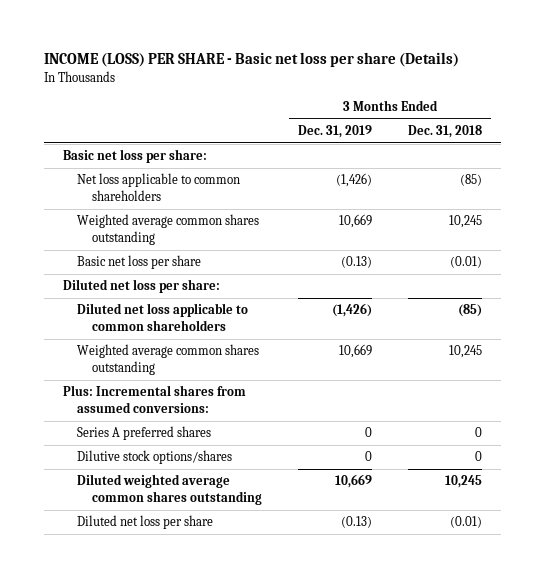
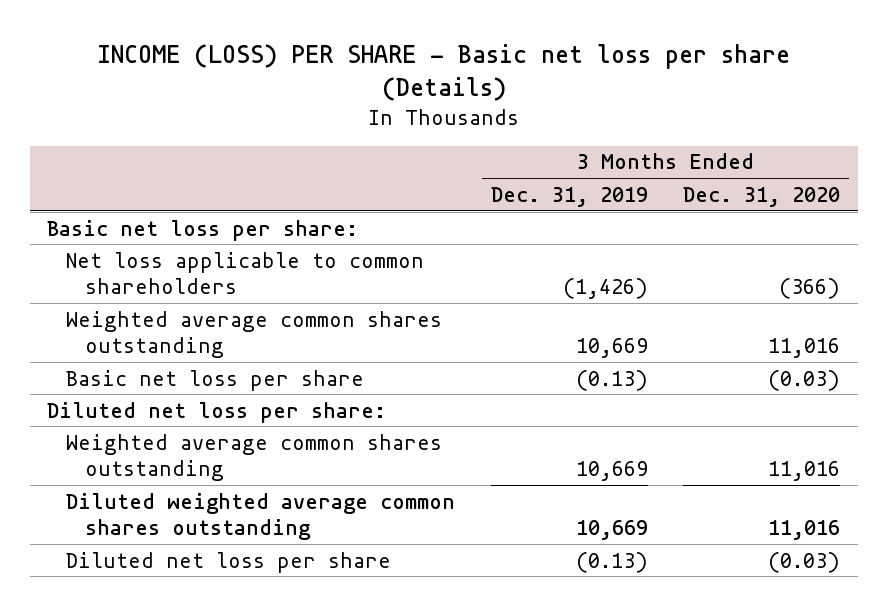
- | 3 Months Ended Dec. 31, 2019 | 3 Months Ended Dec. 31, 2018
+ | 3 Months Ended Dec. 31, 2019 | 3 Months Ended Dec. 31, 2020
- Diluted net loss applicable to common shareholders | (1,426) | (85)
- Plus: Incremental shares from assumed conversions:
- Series A preferred shares | 0 | 0
- Dilutive stock options/shares | 0 | 0

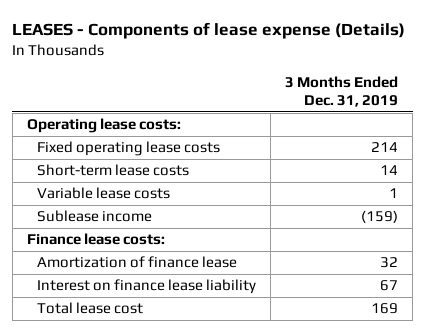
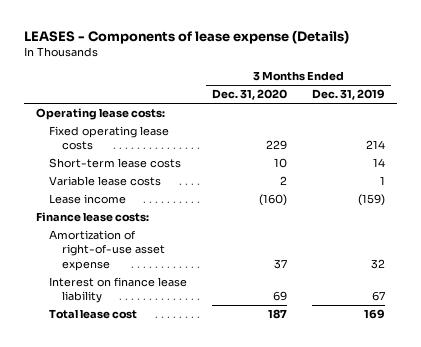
- | 3 Months Ended Dec. 31, 2019
+ | 3 Months Ended Dec. 31, 2020 | 3 Months Ended Dec. 31, 2019
- Sublease income | (159)
+ Lease income | (160) | (159)
- Amortization of finance lease | 32
+ Amortization of right-of-use asset expense | 37 | 32

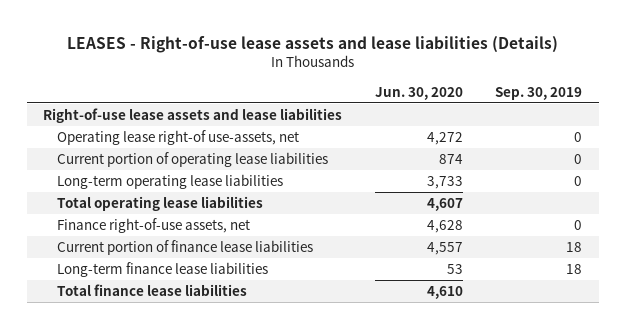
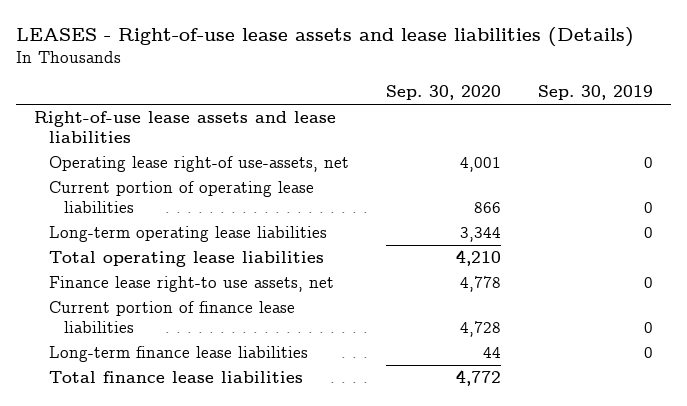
- | Jun. 30, 2020 | Sep. 30, 2019
+ | Sep. 30, 2020 | Sep. 30, 2019
- Finance right-of-use assets, net | 4,628 | 0
- Current portion of finance lease liabilities | 4,557 | 18
- Long-term finance lease liabilities | 53 | 18
+ Finance lease right-to use assets, net | 4,778 | 0
+ Current portion of finance lease liabilities | 4,728 | 0
+ Long-term finance lease liabilities | 44 | 0

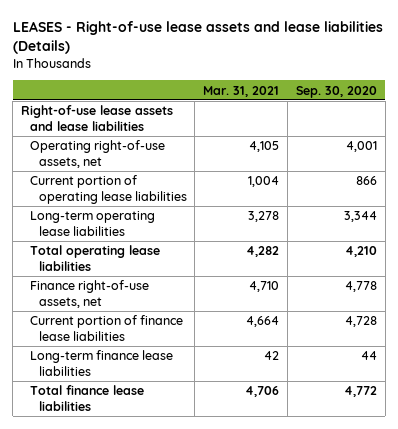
- | Sep. 30, 2020 | Sep. 30, 2019
+ | Mar. 31, 2021 | Sep. 30, 2020
- Operating lease right-of use-assets, net | 4,001 | 0
+ Operating right-of-use assets, net | 4,105 | 4,001
- Finance lease right-to use assets, net | 4,778 | 0
+ Finance right-of-use assets, net | 4,710 | 4,778

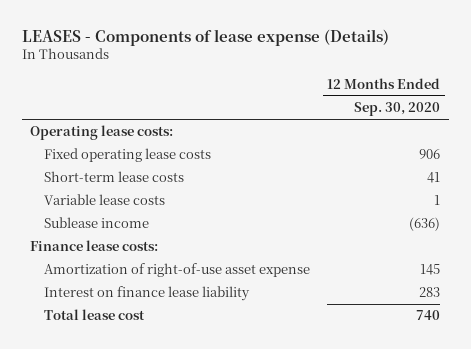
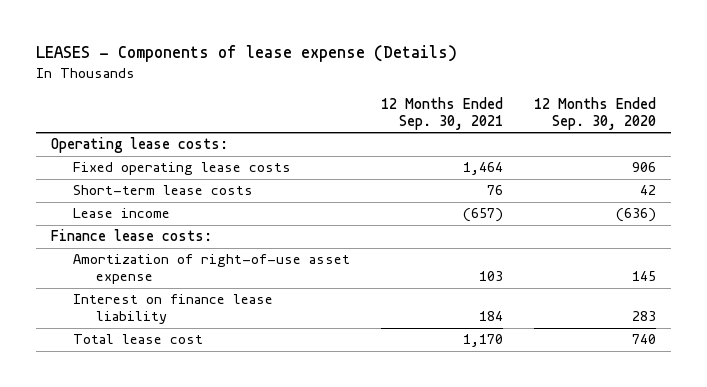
- | 12 Months Ended Sep. 30, 2020
+ | 12 Months Ended Sep. 30, 2021 | 12 Months Ended Sep. 30, 2020
- Short-term lease costs | 41
- Variable lease costs | 1
- Sublease income | (636)
+ Short-term lease costs | 76 | 42
+ Lease income | (657) | (636)

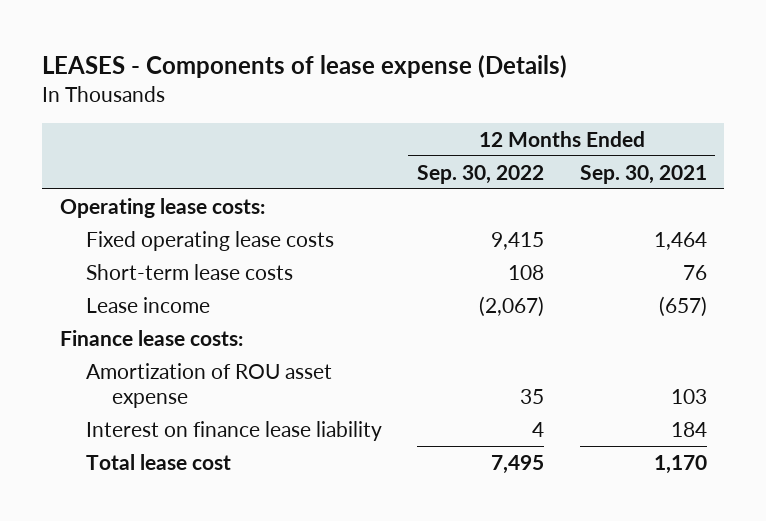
- | 12 Months Ended Sep. 30, 2021 | 12 Months Ended Sep. 30, 2020
+ | 12 Months Ended Sep. 30, 2022 | 12 Months Ended Sep. 30, 2021
- Amortization of right-of-use asset expense | 103 | 145
+ Amortization of ROU asset expense | 35 | 103

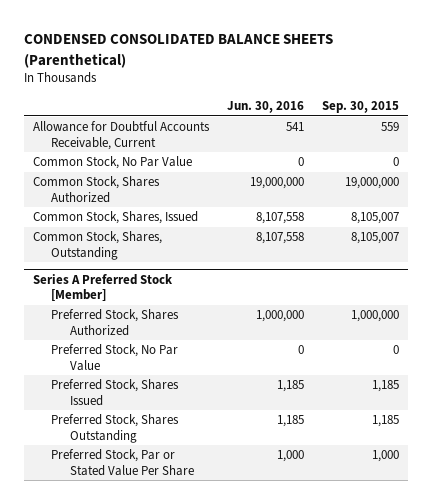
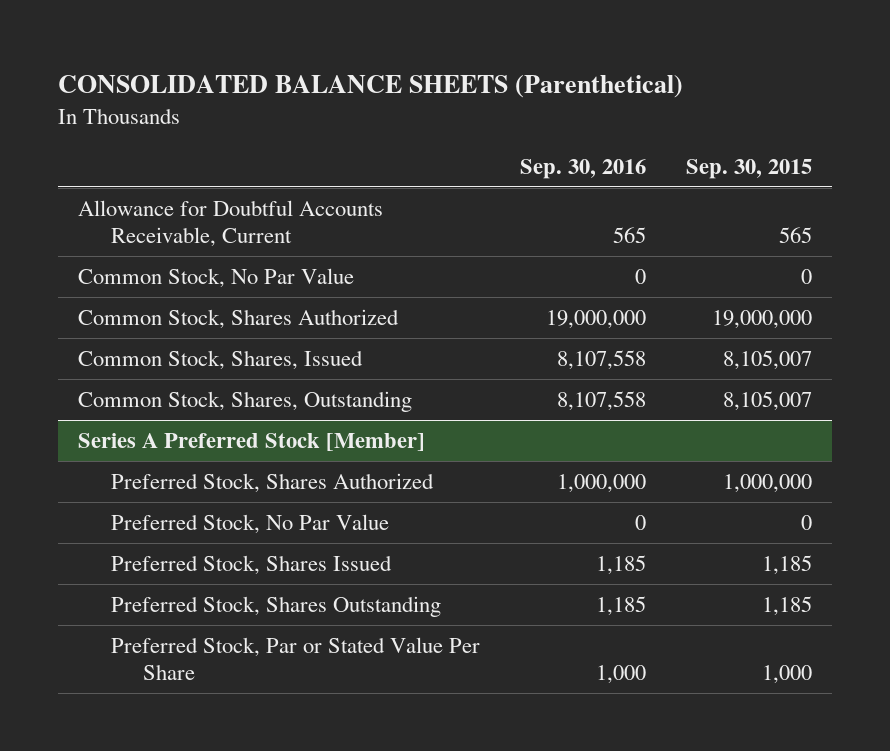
- CONDENSED CONSOLIDATED BALANCE SHEETS (Parenthetical)
+ CONSOLIDATED BALANCE SHEETS (Parenthetical)
- | Jun. 30, 2016 | Sep. 30, 2015
+ | Sep. 30, 2016 | Sep. 30, 2015
- Allowance for Doubtful Accounts Receivable, Current | 541 | 559
+ Allowance for Doubtful Accounts Receivable, Current | 565 | 565

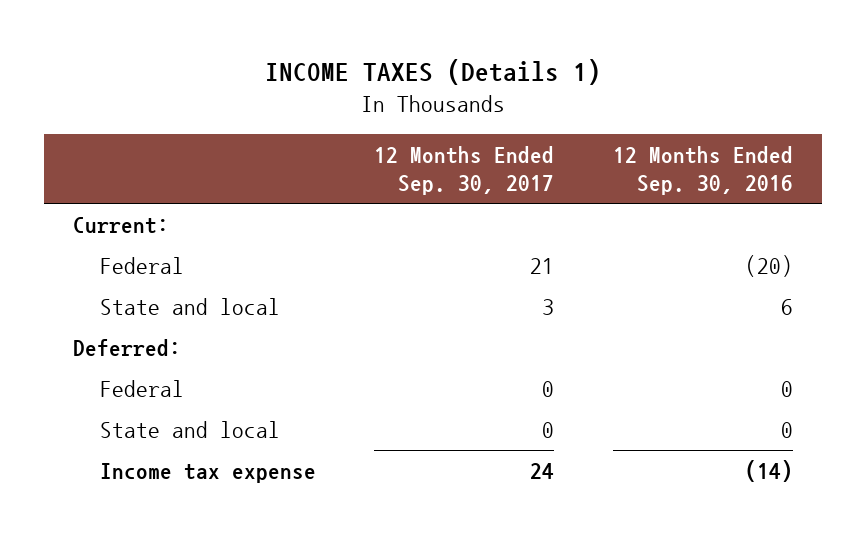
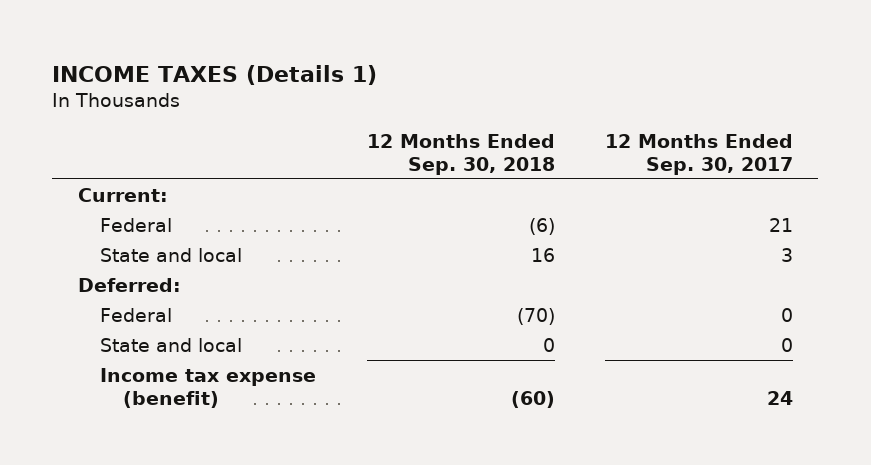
- | 12 Months Ended Sep. 30, 2017 | 12 Months Ended Sep. 30, 2016
+ | 12 Months Ended Sep. 30, 2018 | 12 Months Ended Sep. 30, 2017
- Income tax expense | 24 | (14)
+ Income tax expense (benefit) | (60) | 24

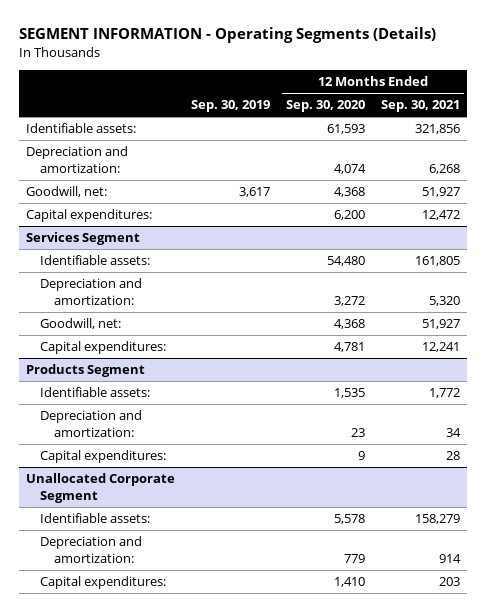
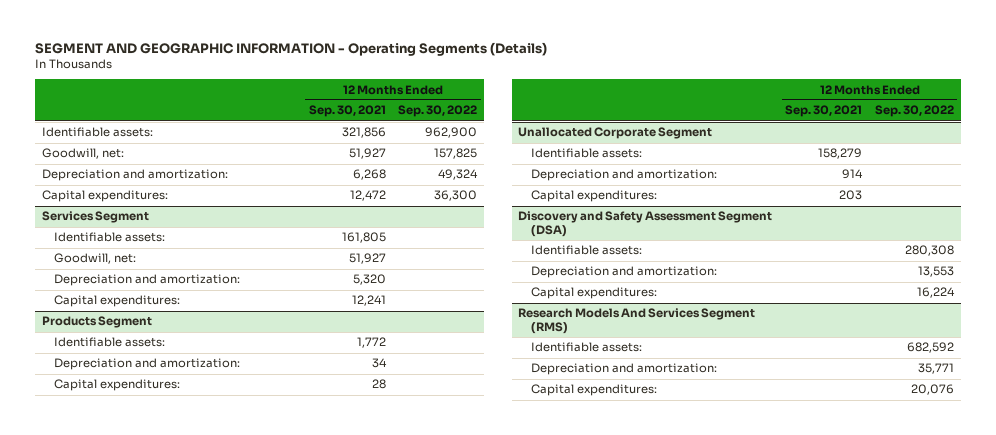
- SEGMENT INFORMATION - Operating Segments (Details)
+ SEGMENT AND GEOGRAPHIC INFORMATION - Operating Segments (Details)
- | Sep. 30, 2019 | 12 Months Ended Sep. 30, 2020 | 12 Months Ended Sep. 30, 2021
+ | 12 Months Ended Sep. 30, 2021 | 12 Months Ended Sep. 30, 2022
moved down: Depreciation and amortization: | 6,268 | 49,324
@ Services Segment
moved down: Depreciation and amortization: | 5,320 |
+ Discovery and Safety Assessment Segment (DSA)
+ Identifiable assets: | | 280,308
+ Depreciation and amortization: | | 13,553
+ Capital expenditures: | | 16,224
+ Research Models And Services Segment (RMS)
+ Identifiable assets: | | 682,592
+ Depreciation and amortization: | | 35,771
+ Capital expenditures: | | 20,076

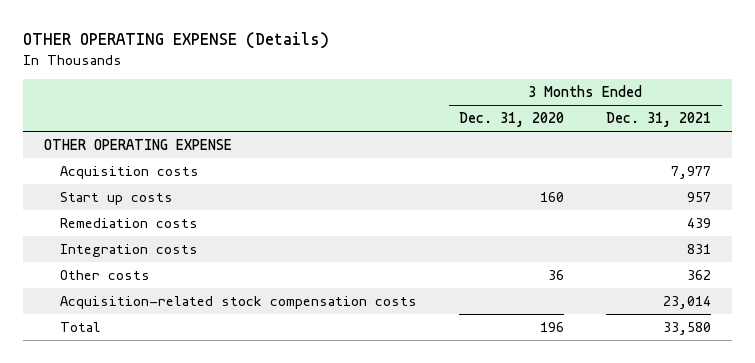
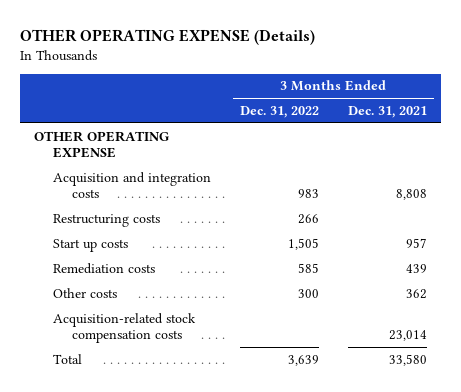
- | 3 Months Ended Dec. 31, 2020 | 3 Months Ended Dec. 31, 2021
+ | 3 Months Ended Dec. 31, 2022 | 3 Months Ended Dec. 31, 2021
- Acquisition costs | | 7,977
+ Acquisition and integration costs | 983 | 8,808
+ Restructuring costs | 266 |
- Integration costs | | 831

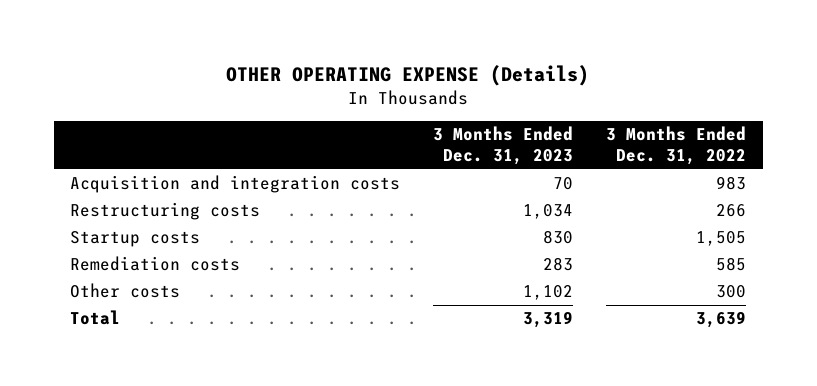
- | 3 Months Ended Dec. 31, 2022 | 3 Months Ended Dec. 31, 2021
+ | 3 Months Ended Dec. 31, 2023 | 3 Months Ended Dec. 31, 2022
- OTHER OPERATING EXPENSE
- Start up costs | 1,505 | 957
+ Startup costs | 830 | 1,505
- Acquisition-related stock compensation costs | | 23,014

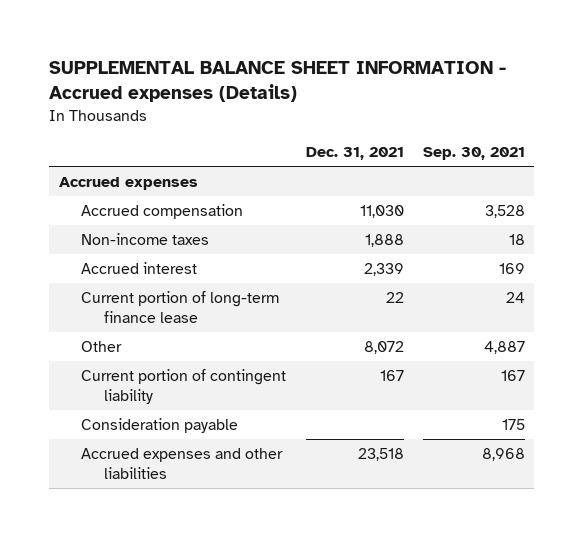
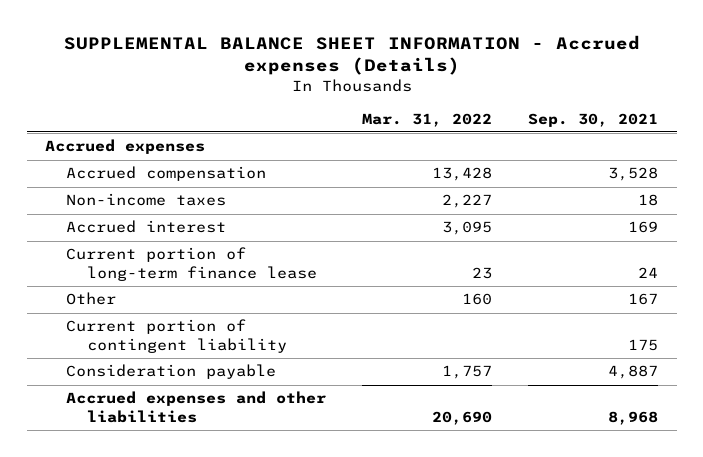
- | Dec. 31, 2021 | Sep. 30, 2021
+ | Mar. 31, 2022 | Sep. 30, 2021
- Other | 8,072 | 4,887
- Current portion of contingent liability | 167 | 167
- Consideration payable | | 175
+ Other | 160 | 167
+ Current portion of contingent liability | | 175
+ Consideration payable | 1,757 | 4,887

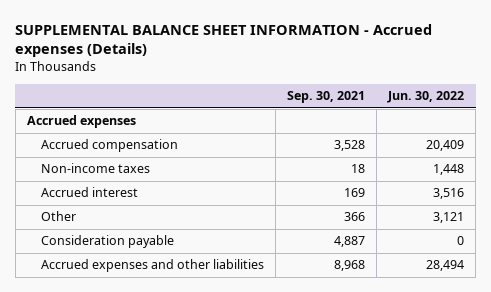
- | Mar. 31, 2022 | Sep. 30, 2021
+ | Sep. 30, 2021 | Jun. 30, 2022
- Current portion of long-term finance lease | 23 | 24
- Other | 160 | 167
- Current portion of contingent liability | | 175
+ Other | 366 | 3,121

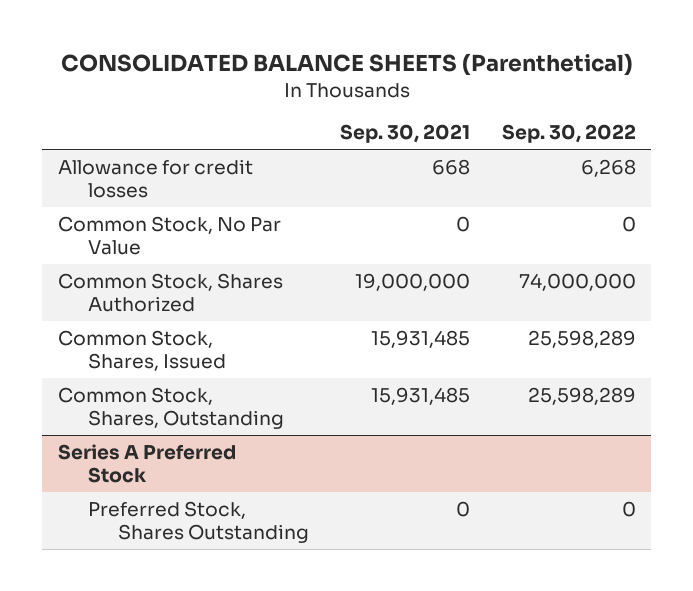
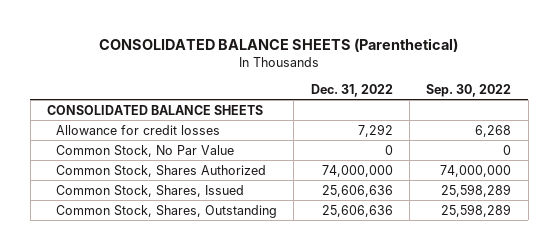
- | Sep. 30, 2021 | Sep. 30, 2022
+ | Dec. 31, 2022 | Sep. 30, 2022
+ CONSOLIDATED BALANCE SHEETS
- Series A Preferred Stock
- Preferred Stock, Shares Outstanding | 0 | 0

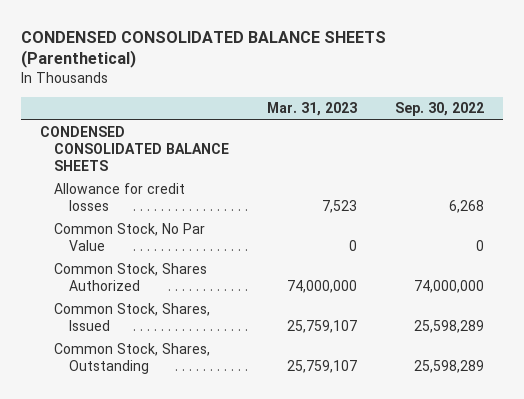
- CONSOLIDATED BALANCE SHEETS (Parenthetical)
+ CONDENSED CONSOLIDATED BALANCE SHEETS (Parenthetical)
- | Dec. 31, 2022 | Sep. 30, 2022
+ | Mar. 31, 2023 | Sep. 30, 2022
- CONSOLIDATED BALANCE SHEETS
+ CONDENSED CONSOLIDATED BALANCE SHEETS

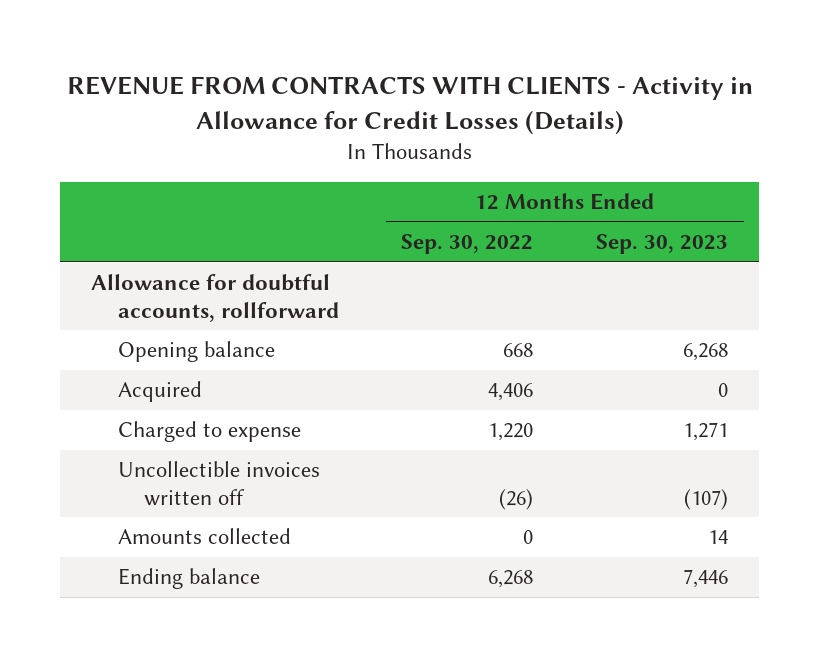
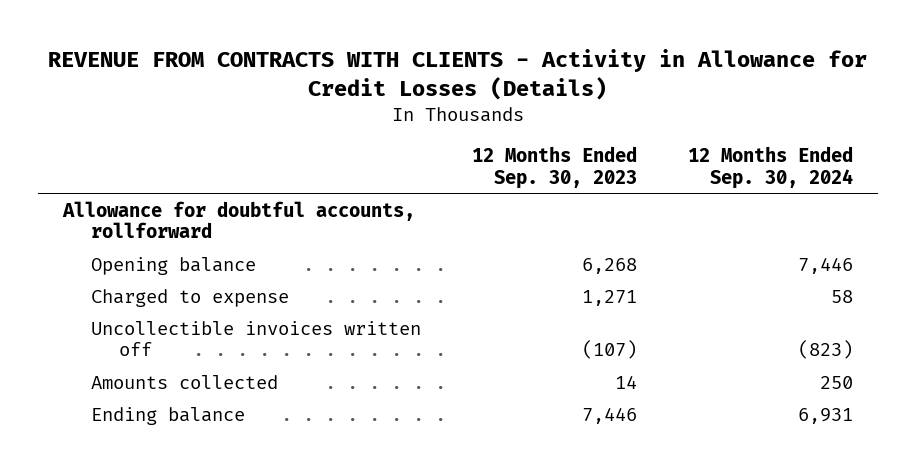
- | 12 Months Ended Sep. 30, 2022 | 12 Months Ended Sep. 30, 2023
+ | 12 Months Ended Sep. 30, 2023 | 12 Months Ended Sep. 30, 2024
- Acquired | 4,406 | 0

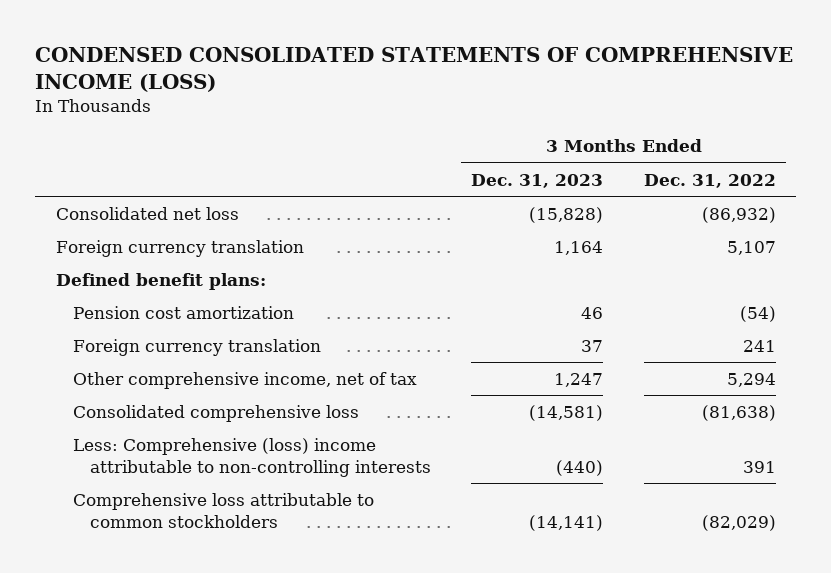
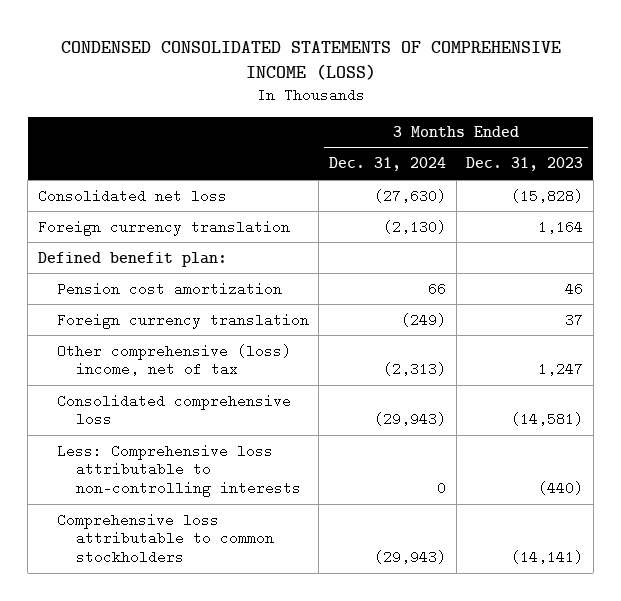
- | 3 Months Ended Dec. 31, 2023 | 3 Months Ended Dec. 31, 2022
+ | 3 Months Ended Dec. 31, 2024 | 3 Months Ended Dec. 31, 2023
- Defined benefit plans:
+ Defined benefit plan:
- Other comprehensive income, net of tax | 1,247 | 5,294
+ Other comprehensive (loss) income, net of tax | (2,313) | 1,247
- Less: Comprehensive (loss) income attributable to non-controlling interests | (440) | 391
+ Less: Comprehensive loss attributable to non-controlling interests | 0 | (440)

